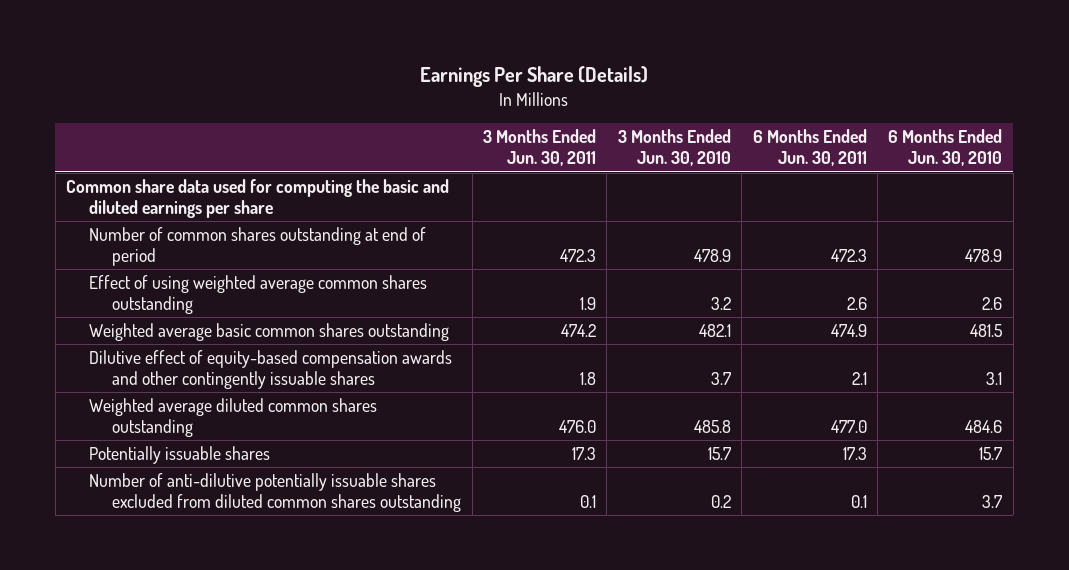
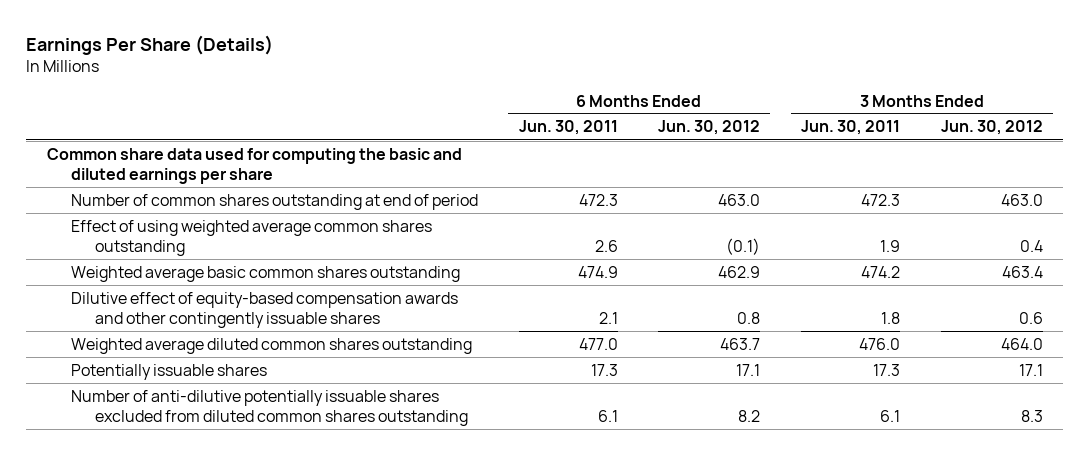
- | 3 Months Ended Jun. 30, 2011 | 3 Months Ended Jun. 30, 2010 | 6 Months Ended Jun. 30, 2011 | 6 Months Ended Jun. 30, 2010
+ | 6 Months Ended Jun. 30, 2011 | 6 Months Ended Jun. 30, 2012 | 3 Months Ended Jun. 30, 2011 | 3 Months Ended Jun. 30, 2012
- Number of anti-dilutive potentially issuable shares excluded from diluted common shares outstanding | 0.1 | 0.2 | 0.1 | 3.7
+ Number of anti-dilutive potentially issuable shares excluded from diluted common shares outstanding | 6.1 | 8.2 | 6.1 | 8.3

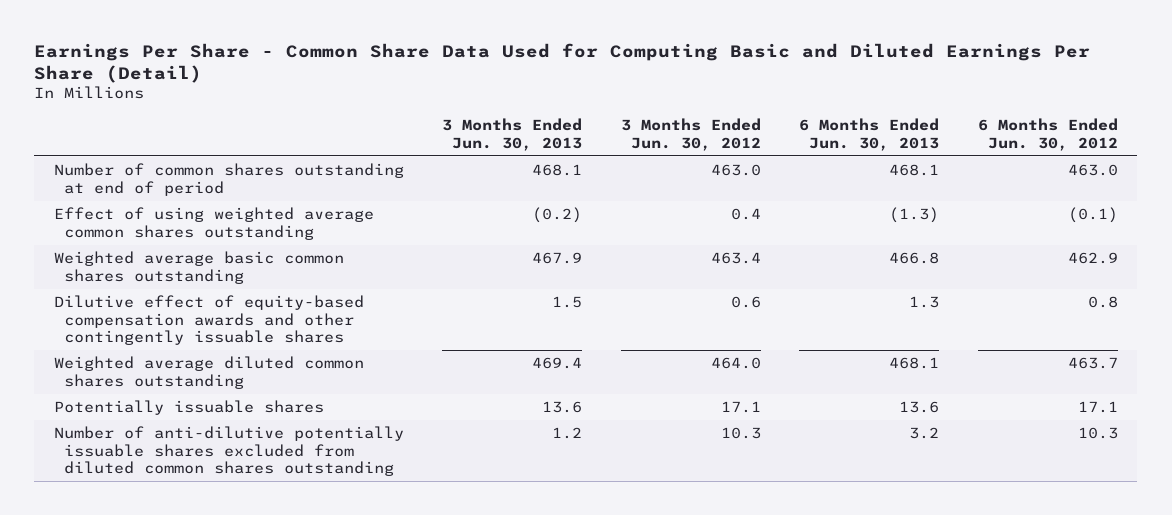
- Earnings Per Share (Details)
+ Earnings Per Share - Common Share Data Used for Computing Basic and Diluted Earnings Per Share (Detail)
- | 6 Months Ended Jun. 30, 2011 | 6 Months Ended Jun. 30, 2012 | 3 Months Ended Jun. 30, 2011 | 3 Months Ended Jun. 30, 2012
+ | 3 Months Ended Jun. 30, 2013 | 3 Months Ended Jun. 30, 2012 | 6 Months Ended Jun. 30, 2013 | 6 Months Ended Jun. 30, 2012
- Common share data used for computing the basic and diluted earnings per share
- Number of anti-dilutive potentially issuable shares excluded from diluted common shares outstanding | 6.1 | 8.2 | 6.1 | 8.3
+ Number of anti-dilutive potentially issuable shares excluded from diluted common shares outstanding | 1.2 | 10.3 | 3.2 | 10.3

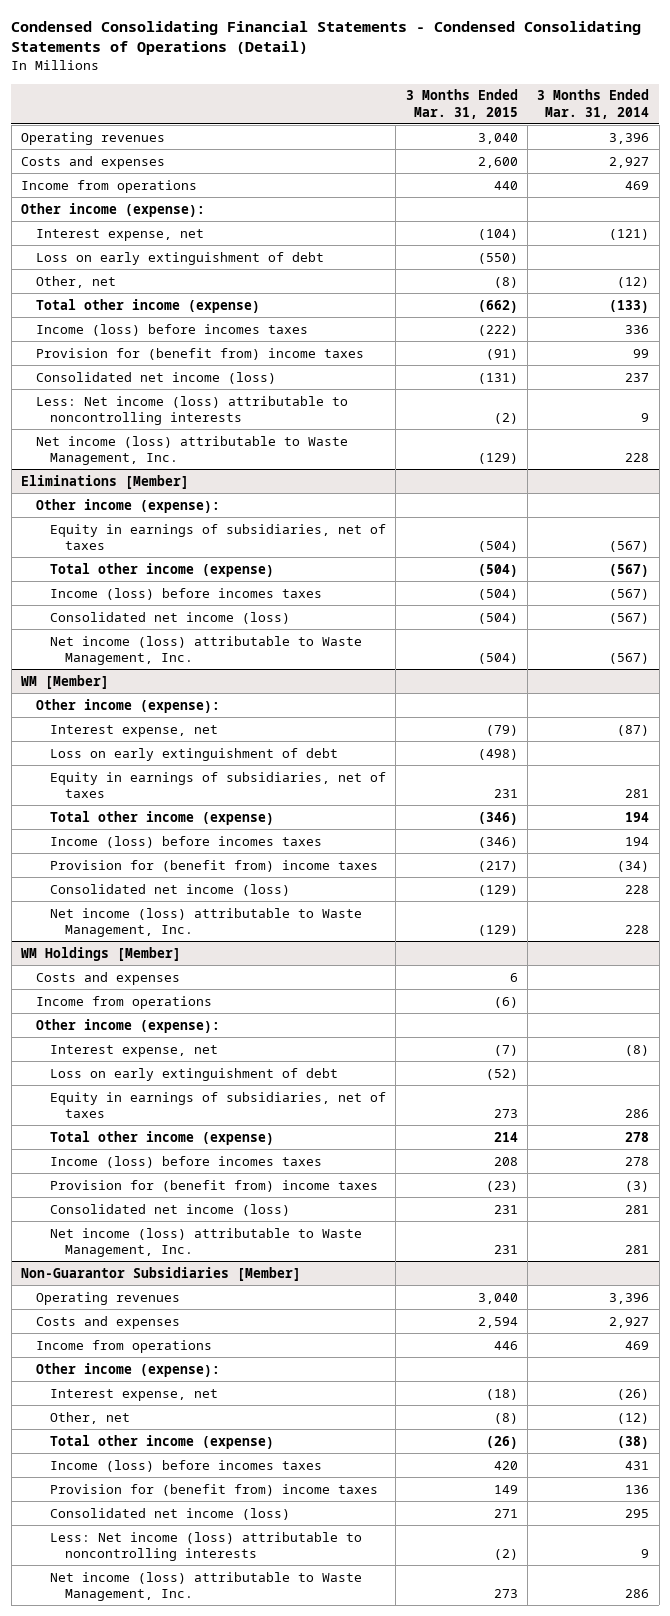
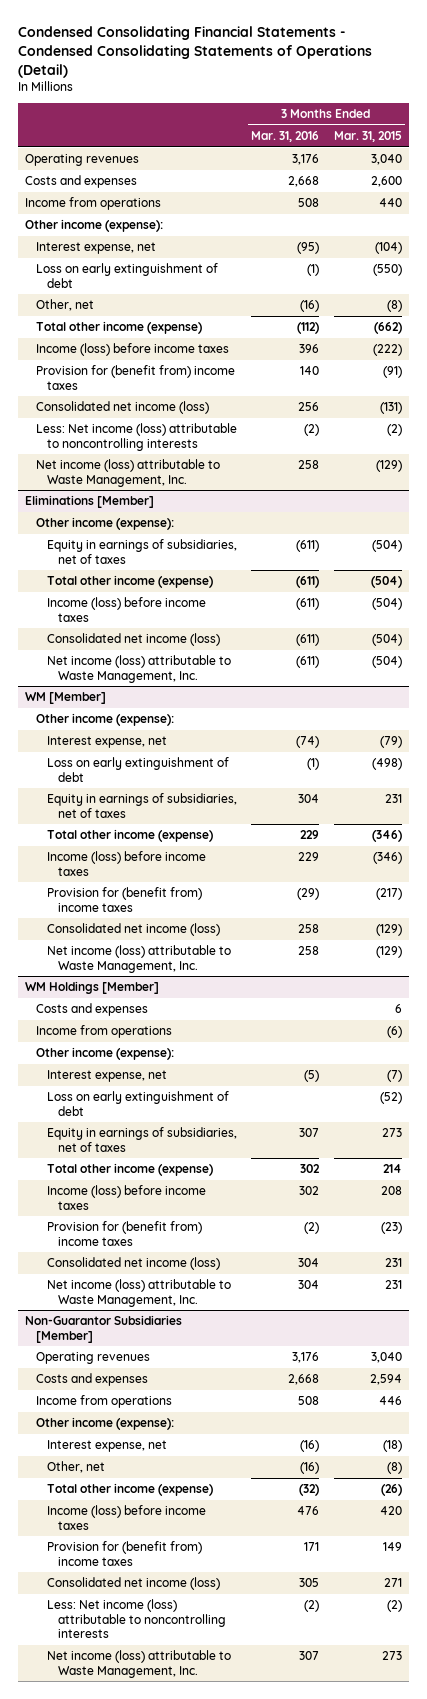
- | 3 Months Ended Mar. 31, 2015 | 3 Months Ended Mar. 31, 2014
+ | 3 Months Ended Mar. 31, 2016 | 3 Months Ended Mar. 31, 2015
- Income (loss) before incomes taxes | (222) | 336
+ Income (loss) before income taxes | 396 | (222)
@ Eliminations [Member]
- Income (loss) before incomes taxes | (504) | (567)
+ Income (loss) before income taxes | (611) | (504)
@ WM [Member]
- Income (loss) before incomes taxes | (346) | 194
+ Income (loss) before income taxes | 229 | (346)
@ WM Holdings [Member]
- Income (loss) before incomes taxes | 208 | 278
+ Income (loss) before income taxes | 302 | 208
@ Non-Guarantor Subsidiaries [Member]
- Income (loss) before incomes taxes | 420 | 431
+ Income (loss) before income taxes | 476 | 420

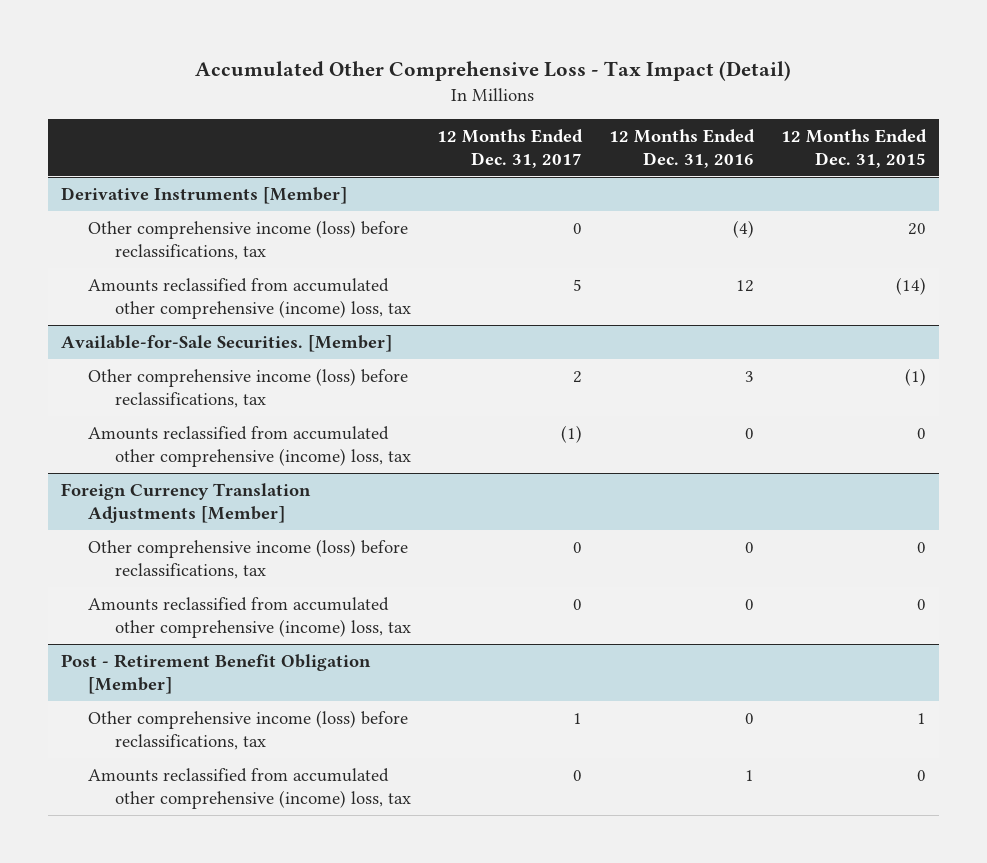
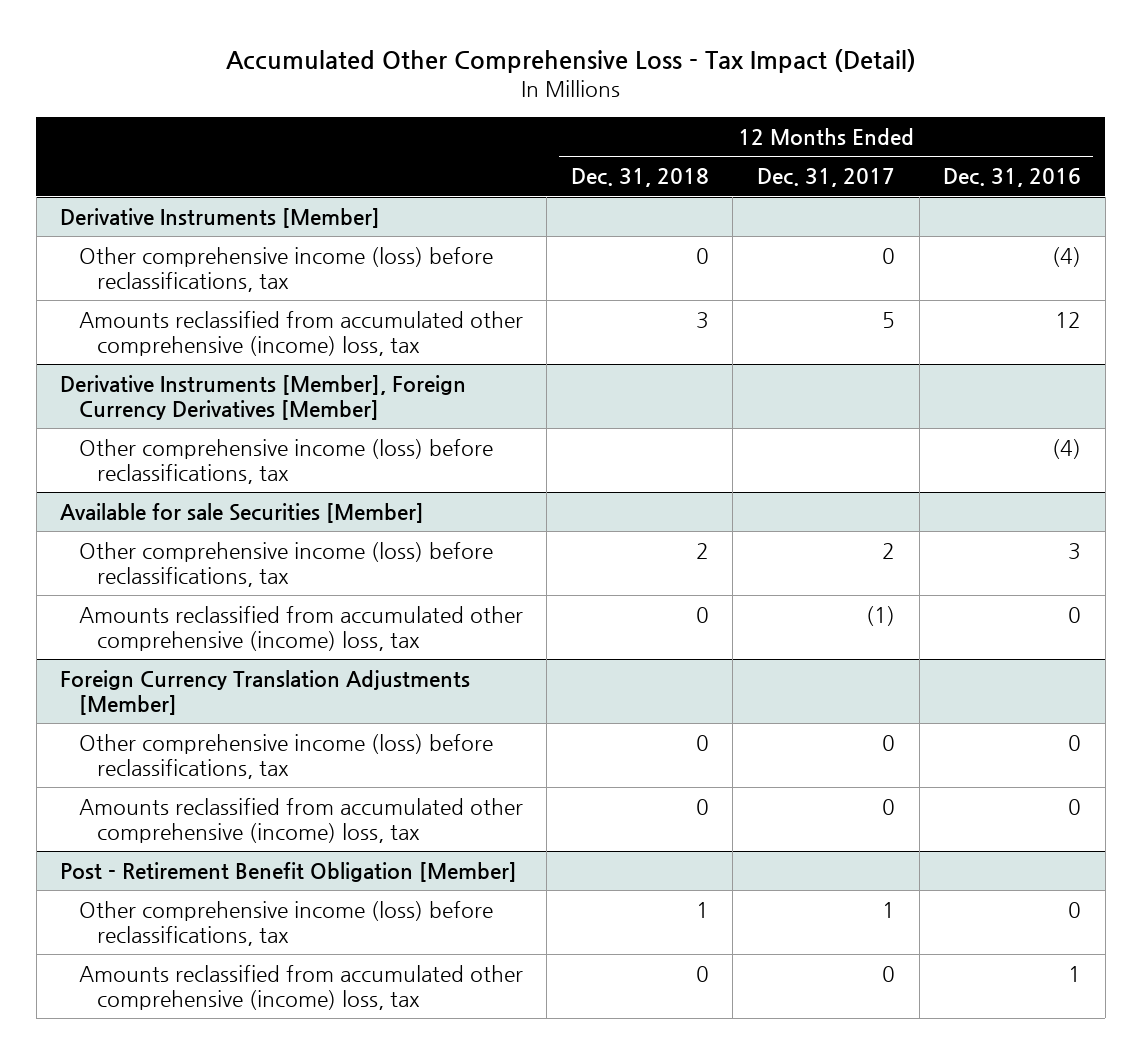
- | 12 Months Ended Dec. 31, 2017 | 12 Months Ended Dec. 31, 2016 | 12 Months Ended Dec. 31, 2015
+ | 12 Months Ended Dec. 31, 2018 | 12 Months Ended Dec. 31, 2017 | 12 Months Ended Dec. 31, 2016
- Available-for-Sale Securities. [Member]
+ Derivative Instruments [Member], Foreign Currency Derivatives [Member]
+ Other comprehensive income (loss) before reclassifications, tax | | | (4)
+ Available for sale Securities [Member]

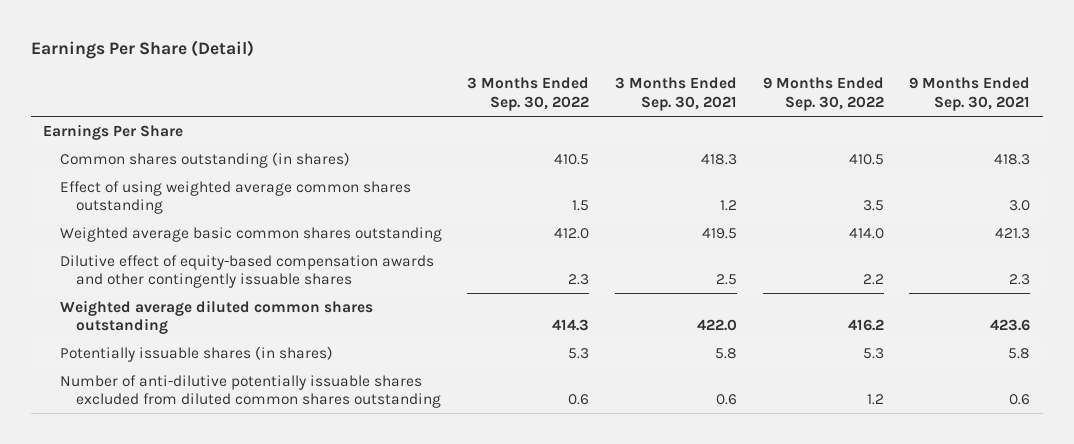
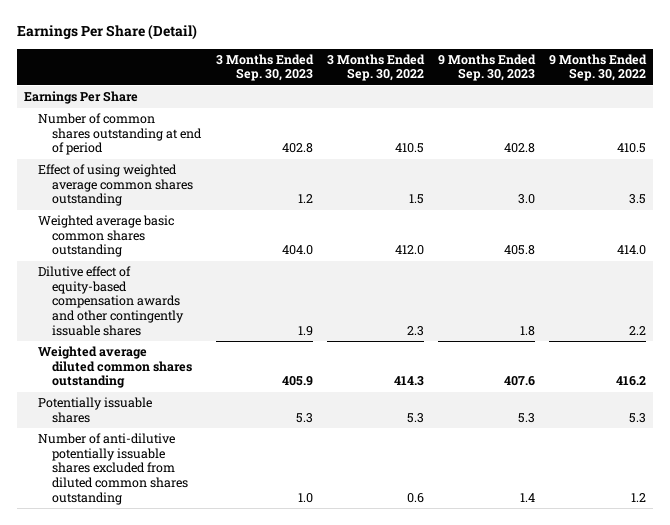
- | 3 Months Ended Sep. 30, 2022 | 3 Months Ended Sep. 30, 2021 | 9 Months Ended Sep. 30, 2022 | 9 Months Ended Sep. 30, 2021
+ | 3 Months Ended Sep. 30, 2023 | 3 Months Ended Sep. 30, 2022 | 9 Months Ended Sep. 30, 2023 | 9 Months Ended Sep. 30, 2022
- Common shares outstanding (in shares) | 410.5 | 418.3 | 410.5 | 418.3
+ Number of common shares outstanding at end of period | 402.8 | 410.5 | 402.8 | 410.5
- Potentially issuable shares (in shares) | 5.3 | 5.8 | 5.3 | 5.8
+ Potentially issuable shares | 5.3 | 5.3 | 5.3 | 5.3

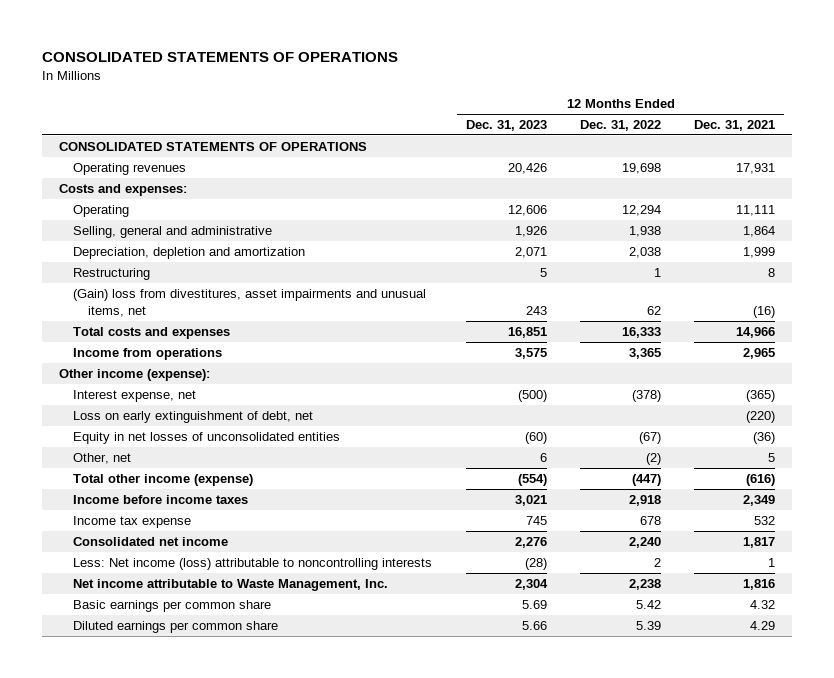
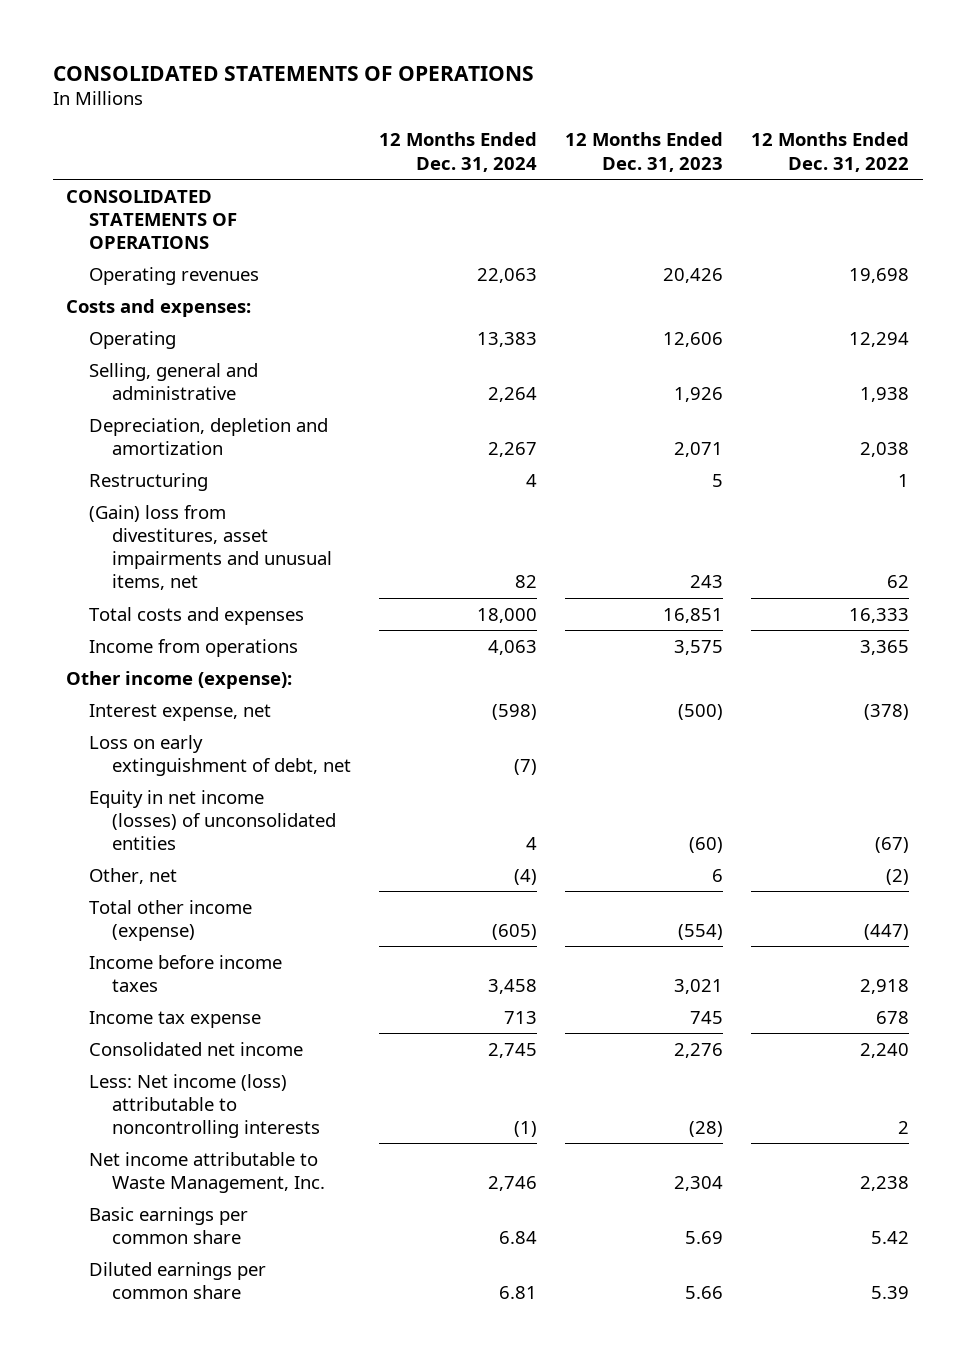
- | 12 Months Ended Dec. 31, 2023 | 12 Months Ended Dec. 31, 2022 | 12 Months Ended Dec. 31, 2021
+ | 12 Months Ended Dec. 31, 2024 | 12 Months Ended Dec. 31, 2023 | 12 Months Ended Dec. 31, 2022
- Equity in net losses of unconsolidated entities | (60) | (67) | (36)
+ Equity in net income (losses) of unconsolidated entities | 4 | (60) | (67)

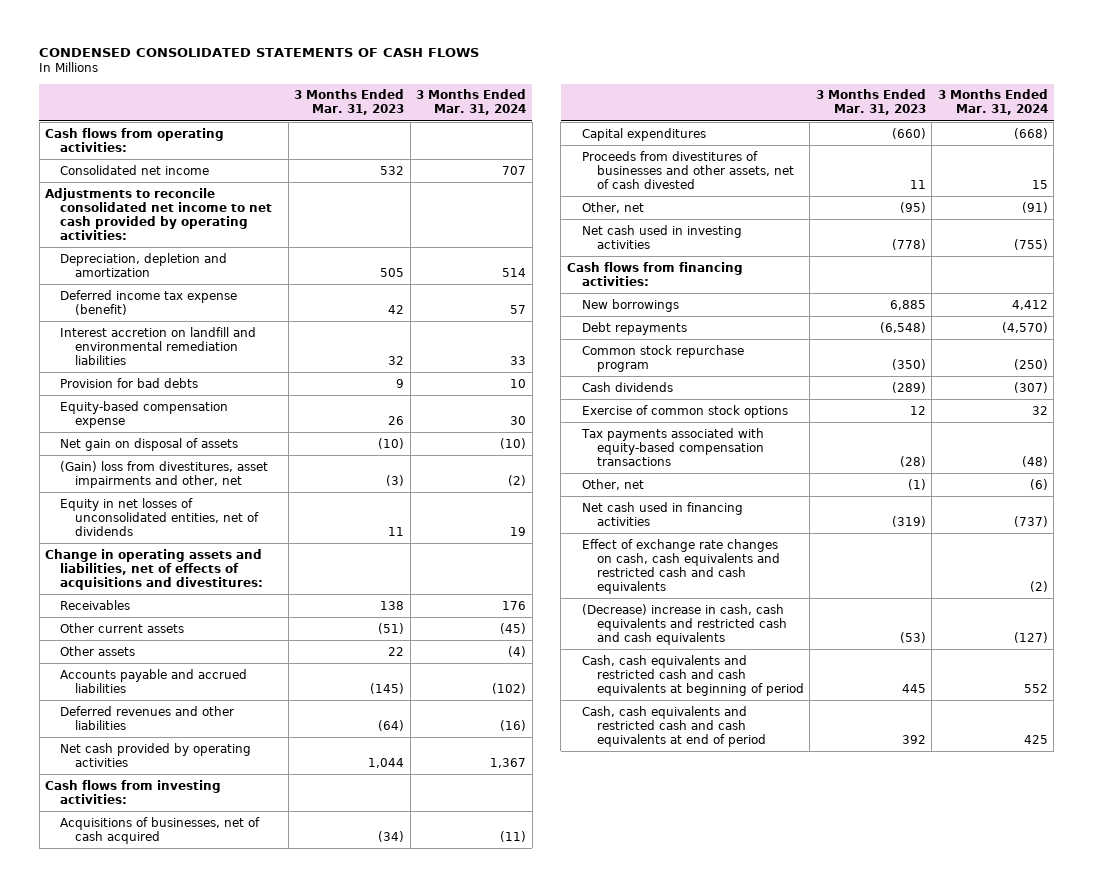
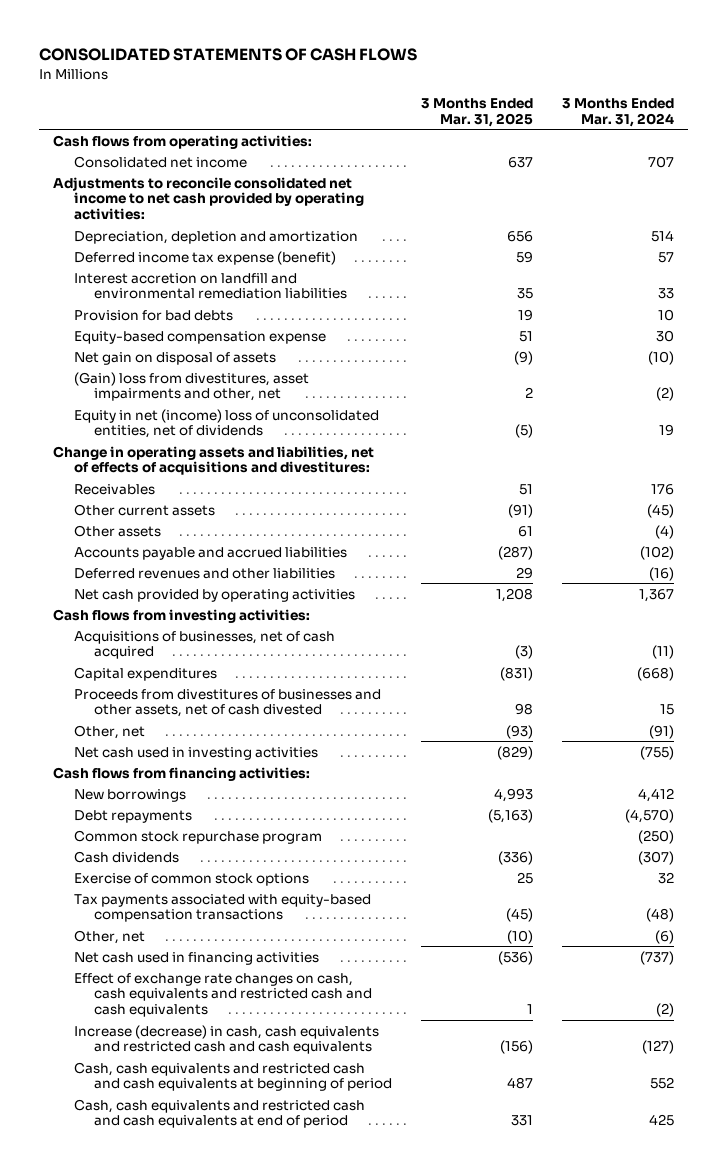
- CONDENSED CONSOLIDATED STATEMENTS OF CASH FLOWS
+ CONSOLIDATED STATEMENTS OF CASH FLOWS
- | 3 Months Ended Mar. 31, 2023 | 3 Months Ended Mar. 31, 2024
+ | 3 Months Ended Mar. 31, 2025 | 3 Months Ended Mar. 31, 2024
- Equity in net losses of unconsolidated entities, net of dividends | 11 | 19
+ Equity in net (income) loss of unconsolidated entities, net of dividends | (5) | 19
- (Decrease) increase in cash, cash equivalents and restricted cash and cash equivalents | (53) | (127)
+ Increase (decrease) in cash, cash equivalents and restricted cash and cash equivalents | (156) | (127)

